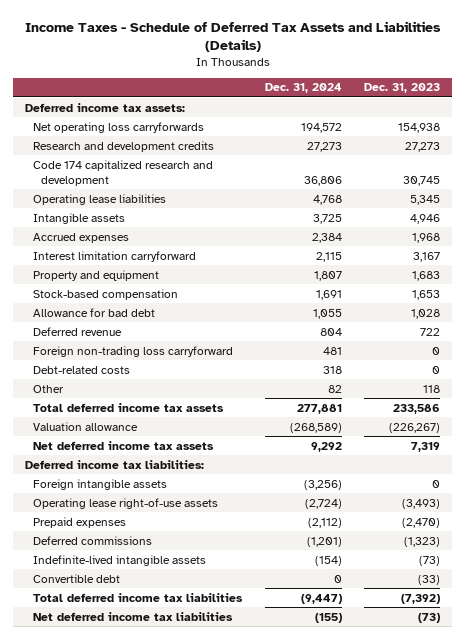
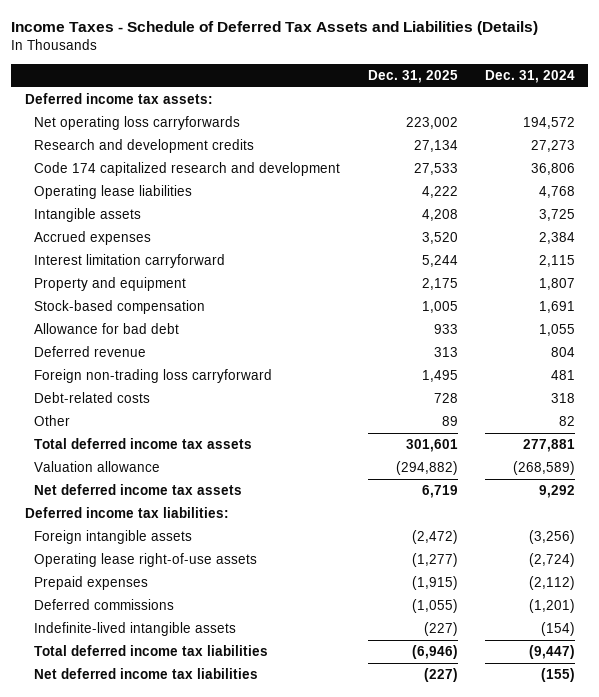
- | Dec. 31, 2024 | Dec. 31, 2023
+ | Dec. 31, 2025 | Dec. 31, 2024
- Convertible debt | 0 | (33)

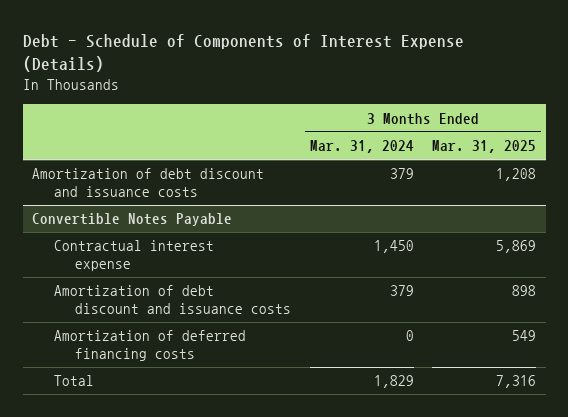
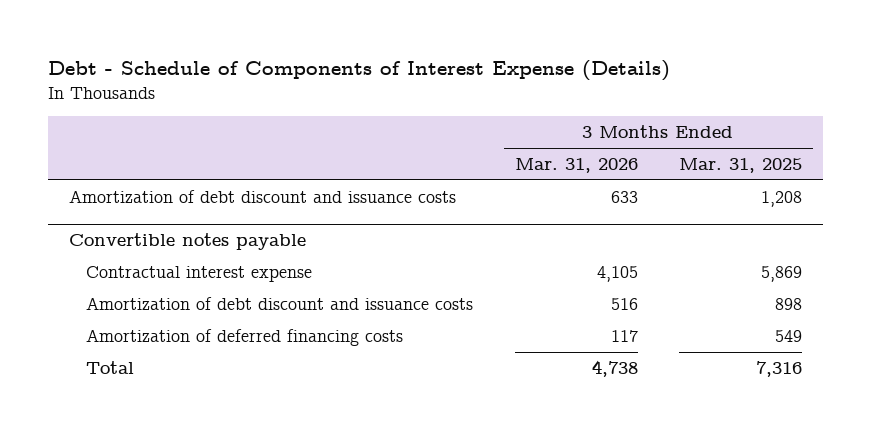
- | 3 Months Ended Mar. 31, 2024 | 3 Months Ended Mar. 31, 2025
+ | 3 Months Ended Mar. 31, 2026 | 3 Months Ended Mar. 31, 2025
- Convertible Notes Payable
+ Convertible notes payable

